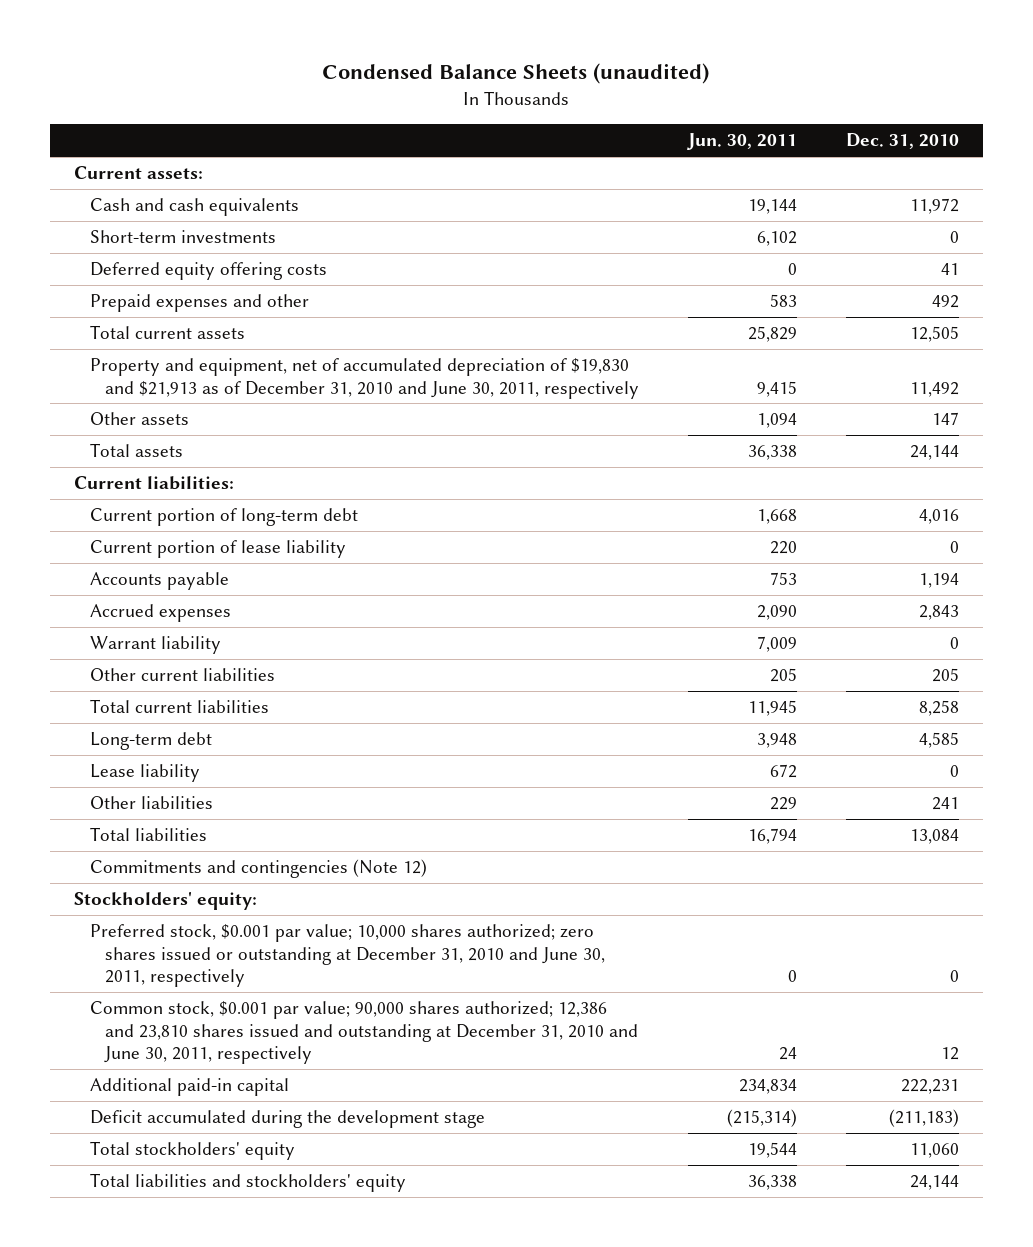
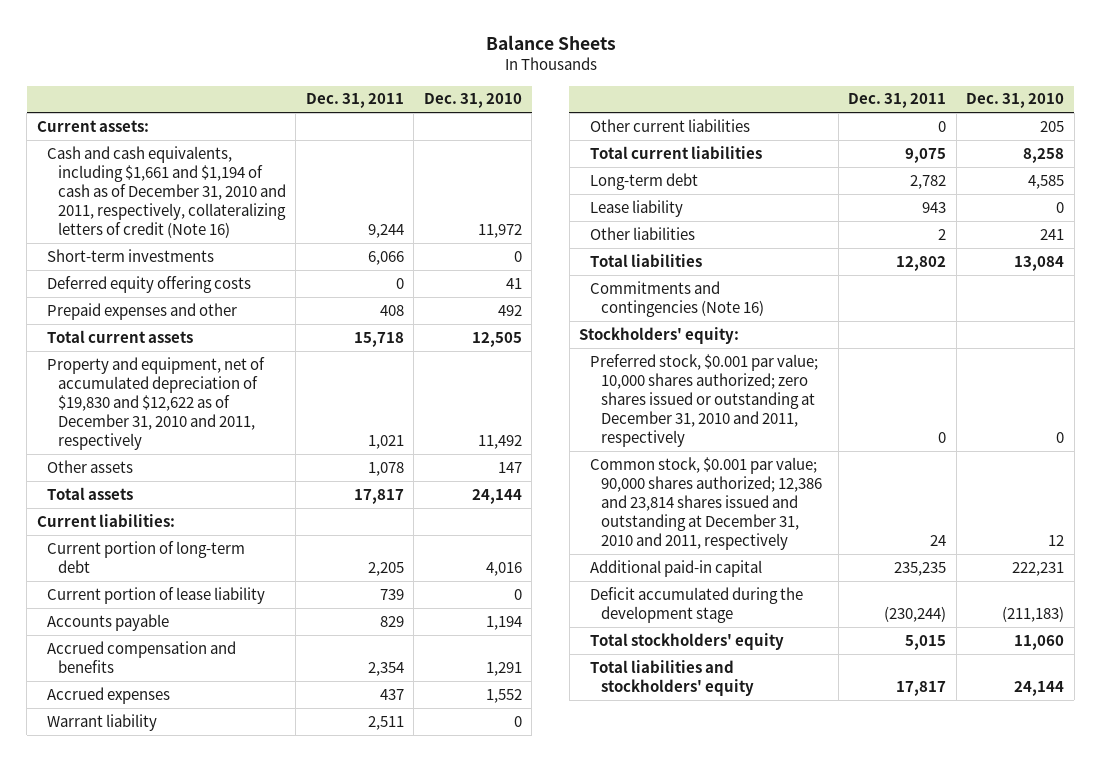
- Condensed Balance Sheets (unaudited)
+ Balance Sheets
- | Jun. 30, 2011 | Dec. 31, 2010
+ | Dec. 31, 2011 | Dec. 31, 2010
- Cash and cash equivalents | 19,144 | 11,972
+ Cash and cash equivalents, including $1,661 and $1,194 of cash as of December 31, 2010 and 2011, respectively, collateralizing letters of credit (Note 16) | 9,244 | 11,972
- Property and equipment, net of accumulated depreciation of $19,830 and $21,913 as of December 31, 2010 and June 30, 2011, respectively | 9,415 | 11,492
+ Property and equipment, net of accumulated depreciation of $19,830 and $12,622 as of December 31, 2010 and 2011, respectively | 1,021 | 11,492
- Accrued expenses | 2,090 | 2,843
+ Accrued compensation and benefits | 2,354 | 1,291
+ Accrued expenses | 437 | 1,552
- Commitments and contingencies (Note 12)
+ Commitments and contingencies (Note 16)
- Preferred stock, $0.001 par value; 10,000 shares authorized; zero shares issued or outstanding at December 31, 2010 and June 30, 2011, respectively | 0 | 0
- Common stock, $0.001 par value; 90,000 shares authorized; 12,386 and 23,810 shares issued and outstanding at December 31, 2010 and June 30, 2011, respectively | 24 | 12
+ Preferred stock, $0.001 par value; 10,000 shares authorized; zero shares issued or outstanding at December 31, 2010 and 2011, respectively | 0 | 0
+ Common stock, $0.001 par value; 90,000 shares authorized; 12,386 and 23,814 shares issued and outstanding at December 31, 2010 and 2011, respectively | 24 | 12

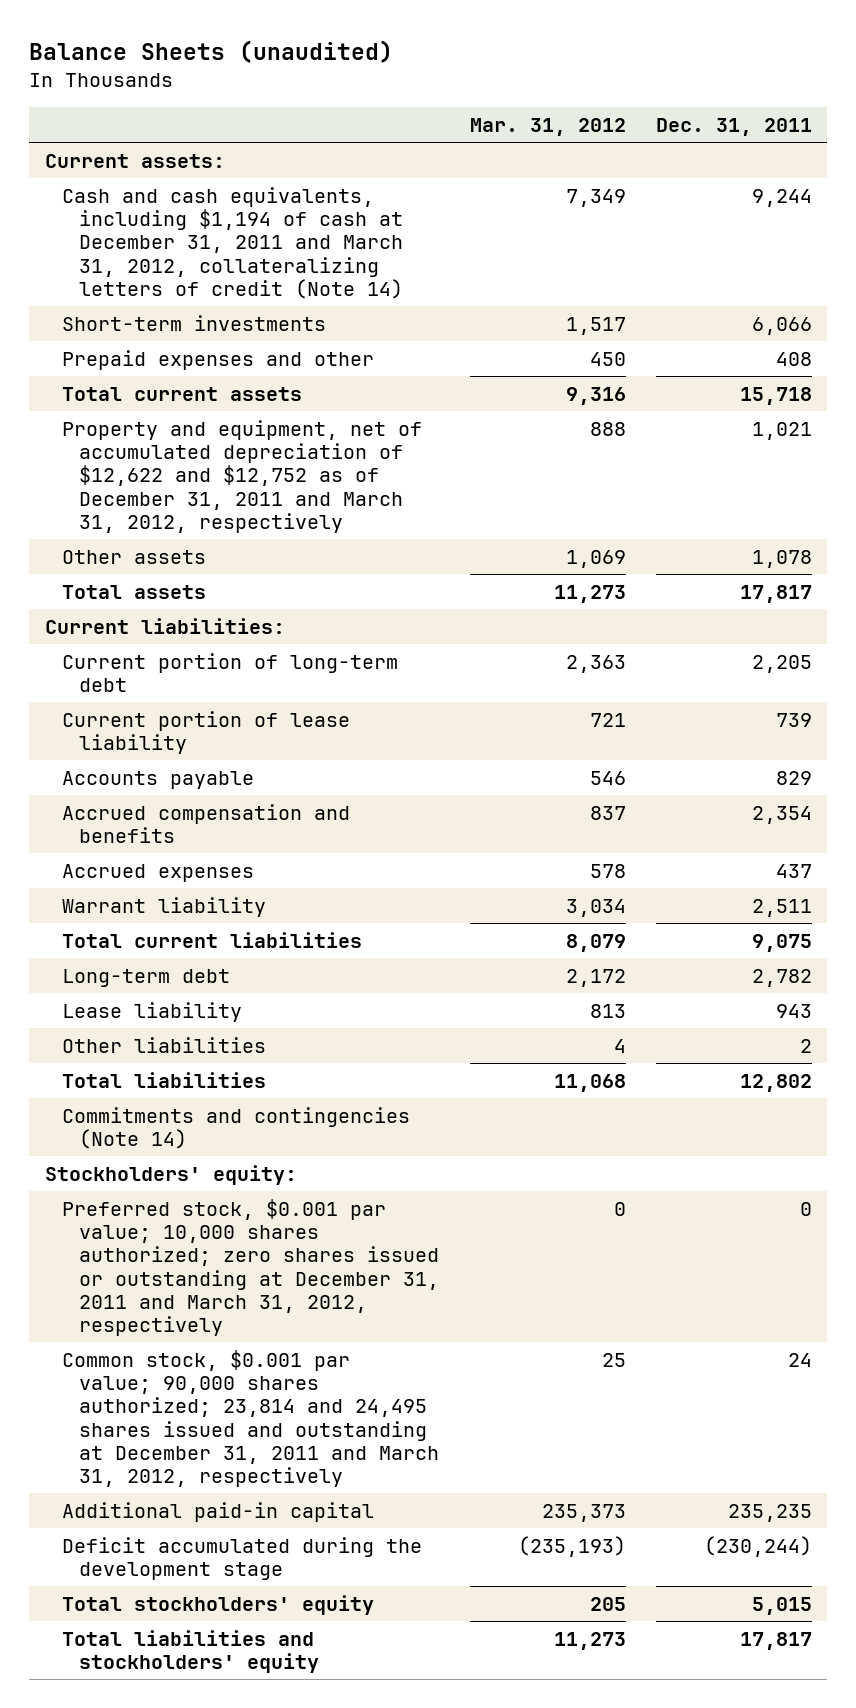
- Balance Sheets
+ Balance Sheets (unaudited)
- | Dec. 31, 2011 | Dec. 31, 2010
+ | Mar. 31, 2012 | Dec. 31, 2011
- Cash and cash equivalents, including $1,661 and $1,194 of cash as of December 31, 2010 and 2011, respectively, collateralizing letters of credit (Note 16) | 9,244 | 11,972
+ Cash and cash equivalents, including $1,194 of cash at December 31, 2011 and March 31, 2012, collateralizing letters of credit (Note 14) | 7,349 | 9,244
- Deferred equity offering costs | 0 | 41
- Property and equipment, net of accumulated depreciation of $19,830 and $12,622 as of December 31, 2010 and 2011, respectively | 1,021 | 11,492
+ Property and equipment, net of accumulated depreciation of $12,622 and $12,752 as of December 31, 2011 and March 31, 2012, respectively | 888 | 1,021
- Other current liabilities | 0 | 205
- Commitments and contingencies (Note 16)
+ Commitments and contingencies (Note 14)
- Preferred stock, $0.001 par value; 10,000 shares authorized; zero shares issued or outstanding at December 31, 2010 and 2011, respectively | 0 | 0
- Common stock, $0.001 par value; 90,000 shares authorized; 12,386 and 23,814 shares issued and outstanding at December 31, 2010 and 2011, respectively | 24 | 12
+ Preferred stock, $0.001 par value; 10,000 shares authorized; zero shares issued or outstanding at December 31, 2011 and March 31, 2012, respectively | 0 | 0
+ Common stock, $0.001 par value; 90,000 shares authorized; 23,814 and 24,495 shares issued and outstanding at December 31, 2011 and March 31, 2012, respectively | 25 | 24

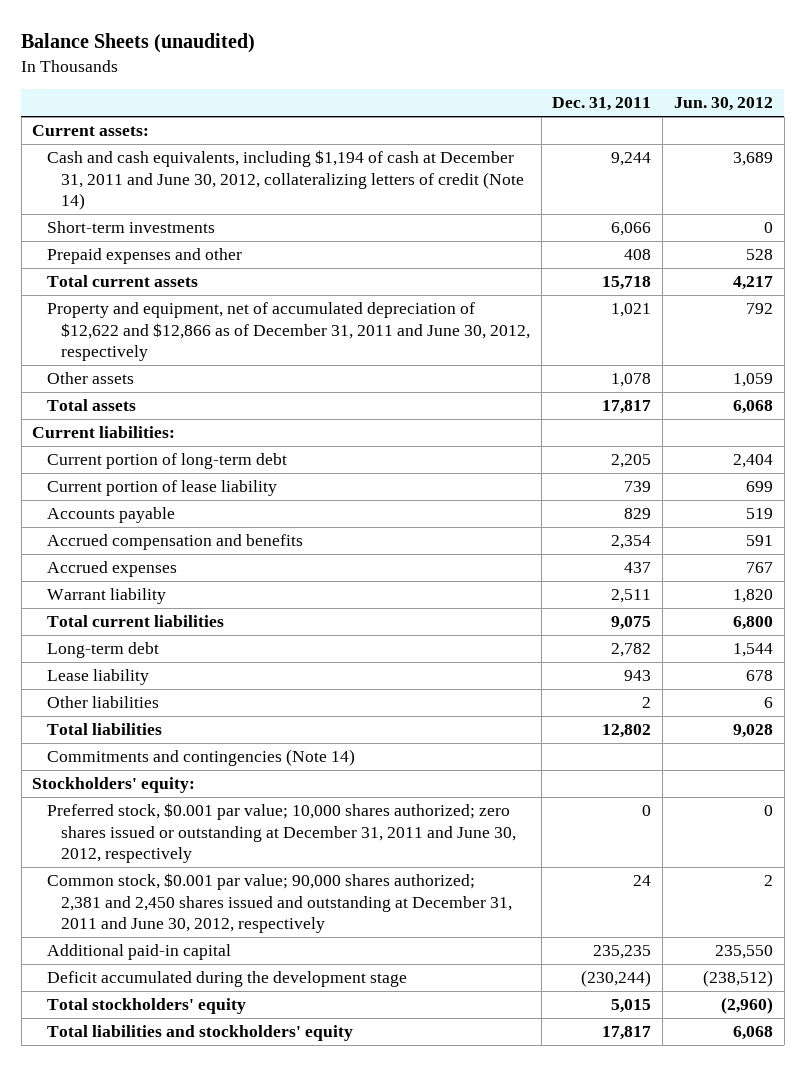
- | Mar. 31, 2012 | Dec. 31, 2011
+ | Dec. 31, 2011 | Jun. 30, 2012
- Cash and cash equivalents, including $1,194 of cash at December 31, 2011 and March 31, 2012, collateralizing letters of credit (Note 14) | 7,349 | 9,244
+ Cash and cash equivalents, including $1,194 of cash at December 31, 2011 and June 30, 2012, collateralizing letters of credit (Note 14) | 9,244 | 3,689
- Property and equipment, net of accumulated depreciation of $12,622 and $12,752 as of December 31, 2011 and March 31, 2012, respectively | 888 | 1,021
+ Property and equipment, net of accumulated depreciation of $12,622 and $12,866 as of December 31, 2011 and June 30, 2012, respectively | 1,021 | 792
- Preferred stock, $0.001 par value; 10,000 shares authorized; zero shares issued or outstanding at December 31, 2011 and March 31, 2012, respectively | 0 | 0
- Common stock, $0.001 par value; 90,000 shares authorized; 23,814 and 24,495 shares issued and outstanding at December 31, 2011 and March 31, 2012, respectively | 25 | 24
+ Preferred stock, $0.001 par value; 10,000 shares authorized; zero shares issued or outstanding at December 31, 2011 and June 30, 2012, respectively | 0 | 0
+ Common stock, $0.001 par value; 90,000 shares authorized; 2,381 and 2,450 shares issued and outstanding at December 31, 2011 and June 30, 2012, respectively | 24 | 2

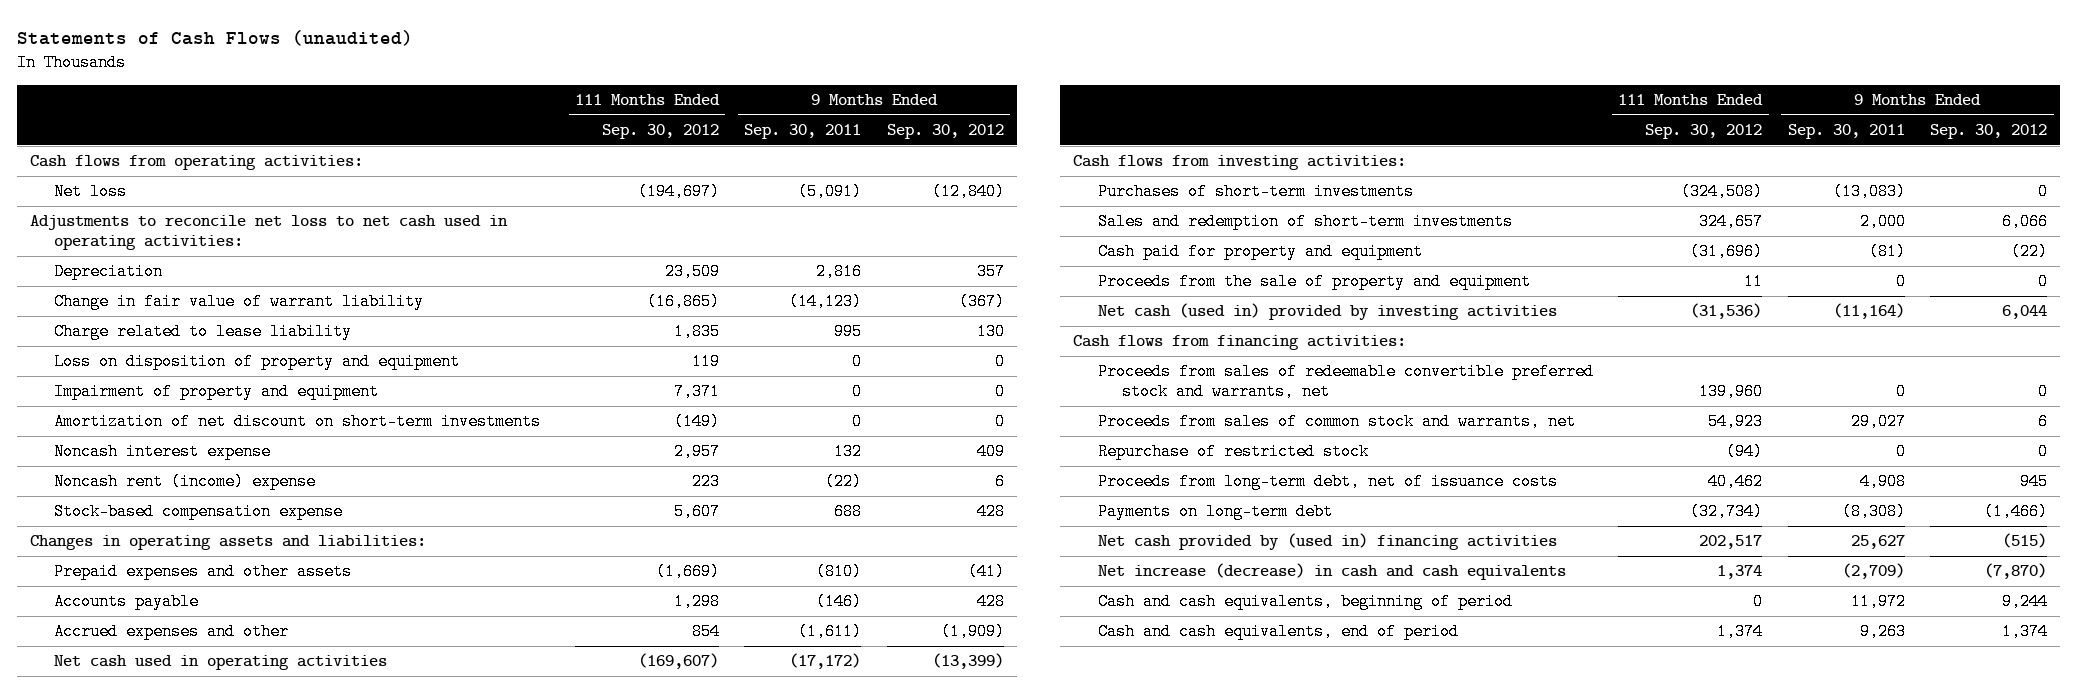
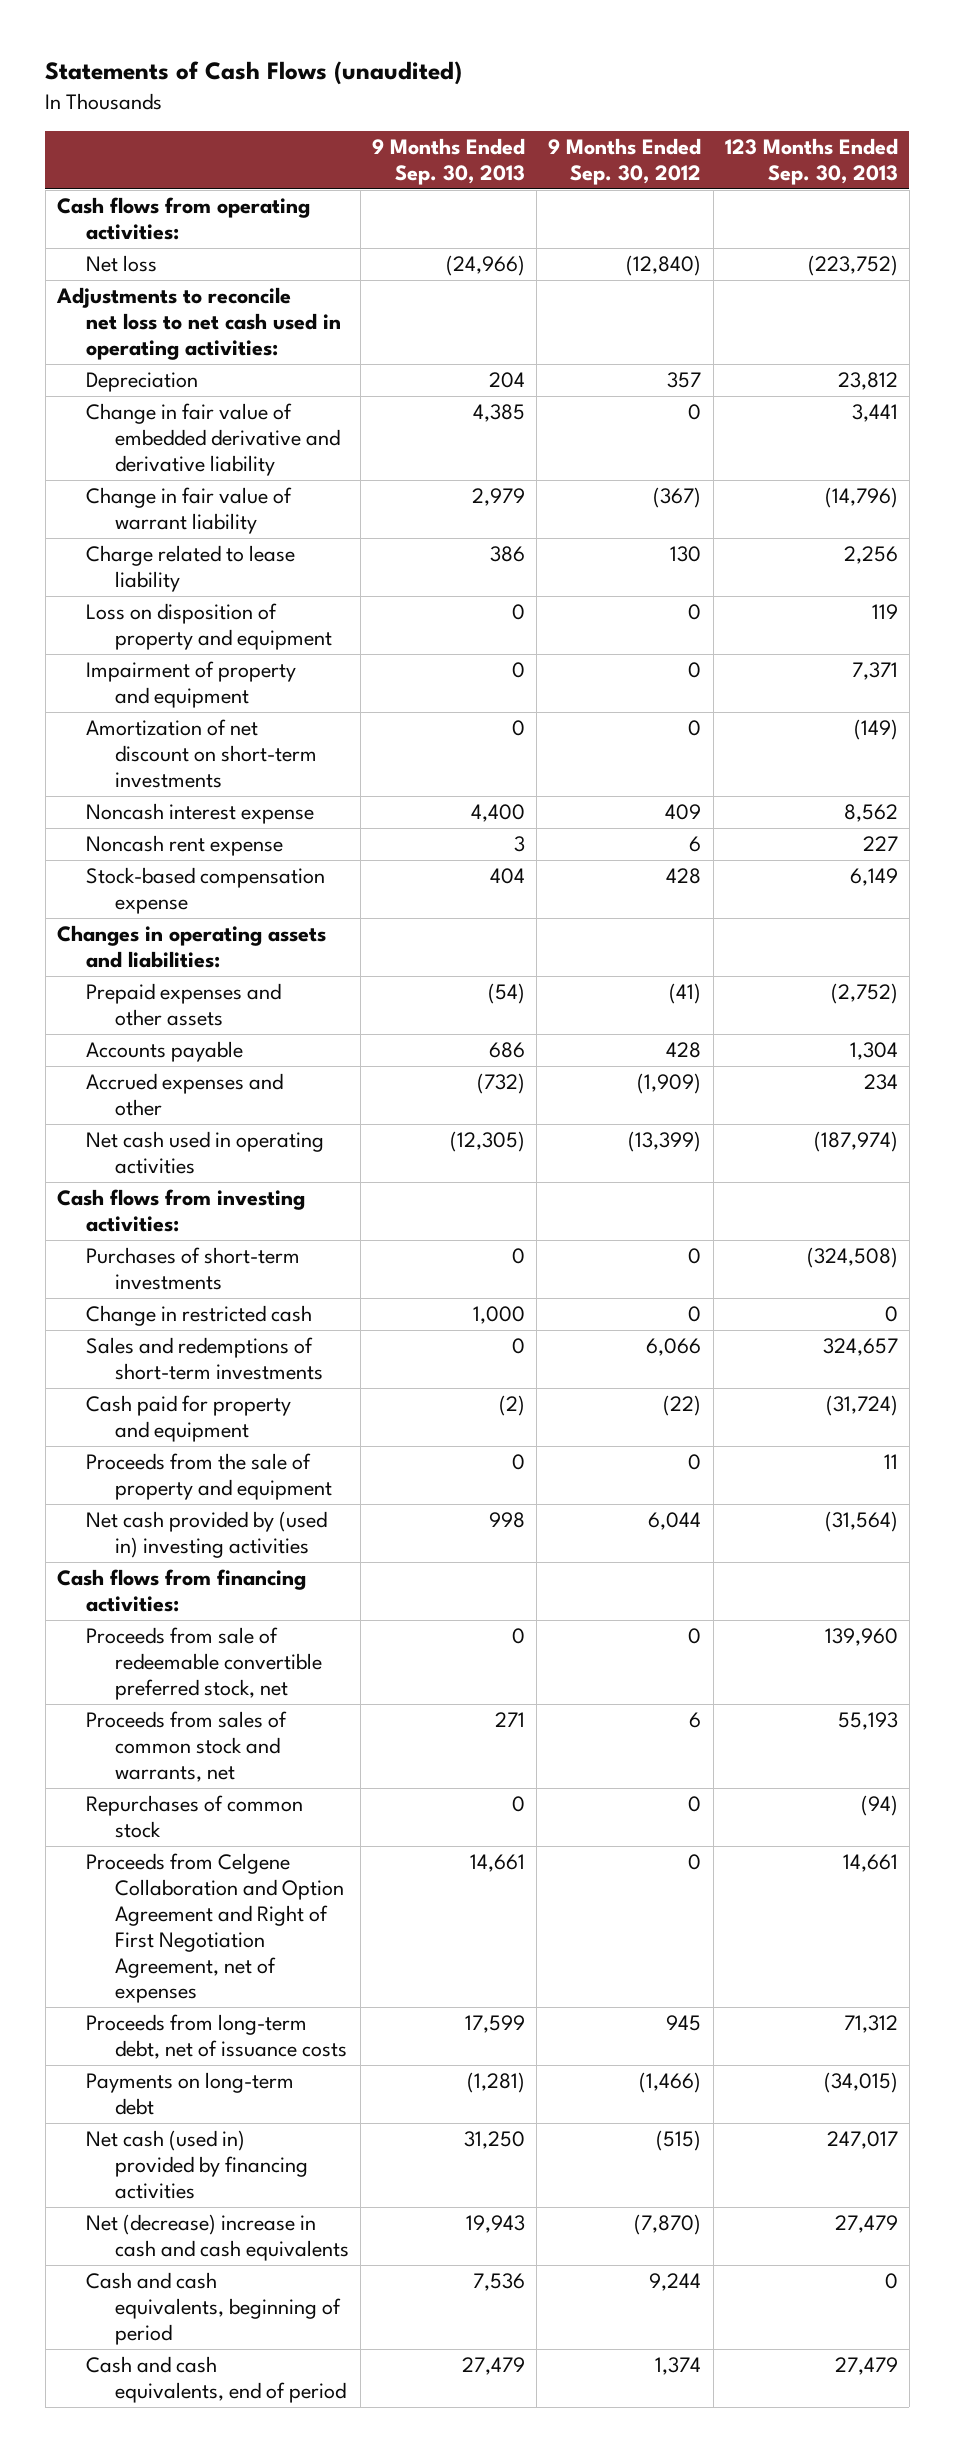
- | 111 Months Ended Sep. 30, 2012 | 9 Months Ended Sep. 30, 2011 | 9 Months Ended Sep. 30, 2012
+ | 9 Months Ended Sep. 30, 2013 | 9 Months Ended Sep. 30, 2012 | 123 Months Ended Sep. 30, 2013
+ Change in fair value of embedded derivative and derivative liability | 4,385 | 0 | 3,441
- Noncash rent (income) expense | 223 | (22) | 6
+ Noncash rent expense | 3 | 6 | 227
- Sales and redemption of short-term investments | 324,657 | 2,000 | 6,066
+ Change in restricted cash | 1,000 | 0 | 0
+ Sales and redemptions of short-term investments | 0 | 6,066 | 324,657
- Net cash (used in) provided by investing activities | (31,536) | (11,164) | 6,044
+ Net cash provided by (used in) investing activities | 998 | 6,044 | (31,564)
- Proceeds from sales of redeemable convertible preferred stock and warrants, net | 139,960 | 0 | 0
+ Proceeds from sale of redeemable convertible preferred stock, net | 0 | 0 | 139,960
- Repurchase of restricted stock | (94) | 0 | 0
+ Repurchases of common stock | 0 | 0 | (94)
+ Proceeds from Celgene Collaboration and Option Agreement and Right of First Negotiation Agreement, net of expenses | 14,661 | 0 | 14,661
- Net cash provided by (used in) financing activities | 202,517 | 25,627 | (515)
- Net increase (decrease) in cash and cash equivalents | 1,374 | (2,709) | (7,870)
+ Net cash (used in) provided by financing activities | 31,250 | (515) | 247,017
+ Net (decrease) increase in cash and cash equivalents | 19,943 | (7,870) | 27,479

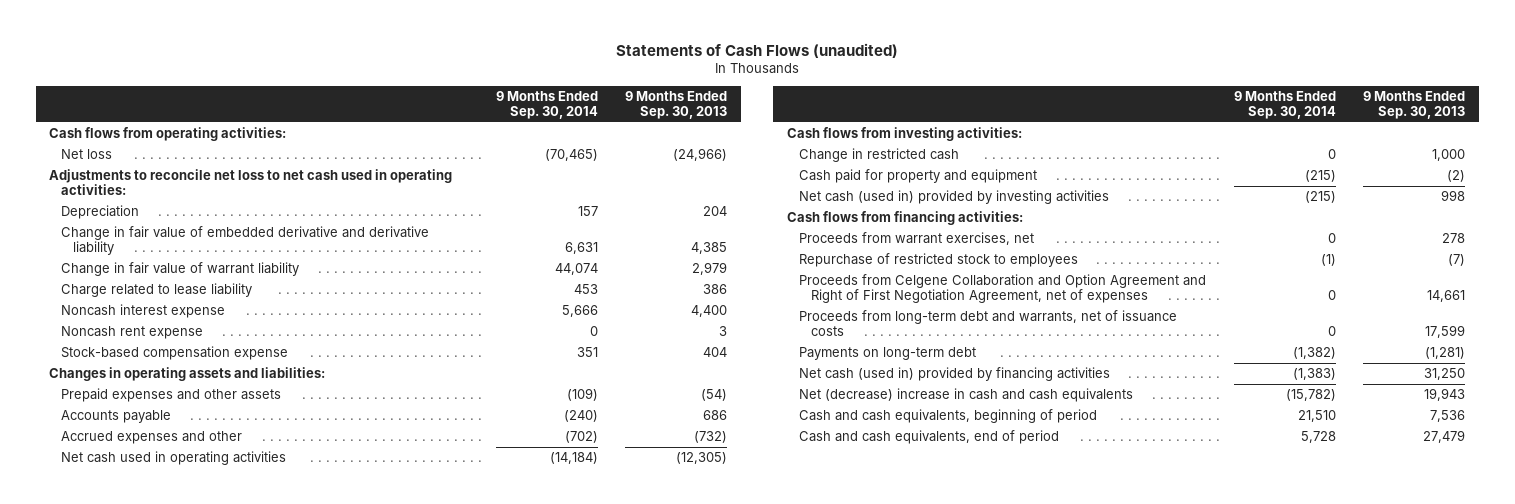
- | 9 Months Ended Sep. 30, 2013 | 9 Months Ended Sep. 30, 2012 | 123 Months Ended Sep. 30, 2013
+ | 9 Months Ended Sep. 30, 2014 | 9 Months Ended Sep. 30, 2013
- Loss on disposition of property and equipment | 0 | 0 | 119
- Impairment of property and equipment | 0 | 0 | 7,371
- Amortization of net discount on short-term investments | 0 | 0 | (149)
- Purchases of short-term investments | 0 | 0 | (324,508)
- Sales and redemptions of short-term investments | 0 | 6,066 | 324,657
- Proceeds from the sale of property and equipment | 0 | 0 | 11
- Net cash provided by (used in) investing activities | 998 | 6,044 | (31,564)
+ Net cash (used in) provided by investing activities | (215) | 998
- Proceeds from sale of redeemable convertible preferred stock, net | 0 | 0 | 139,960
- Proceeds from sales of common stock and warrants, net | 271 | 6 | 55,193
- Repurchases of common stock | 0 | 0 | (94)
+ Proceeds from warrant exercises, net | 0 | 278
+ Repurchase of restricted stock to employees | (1) | (7)
- Proceeds from long-term debt, net of issuance costs | 17,599 | 945 | 71,312
+ Proceeds from long-term debt and warrants, net of issuance costs | 0 | 17,599

